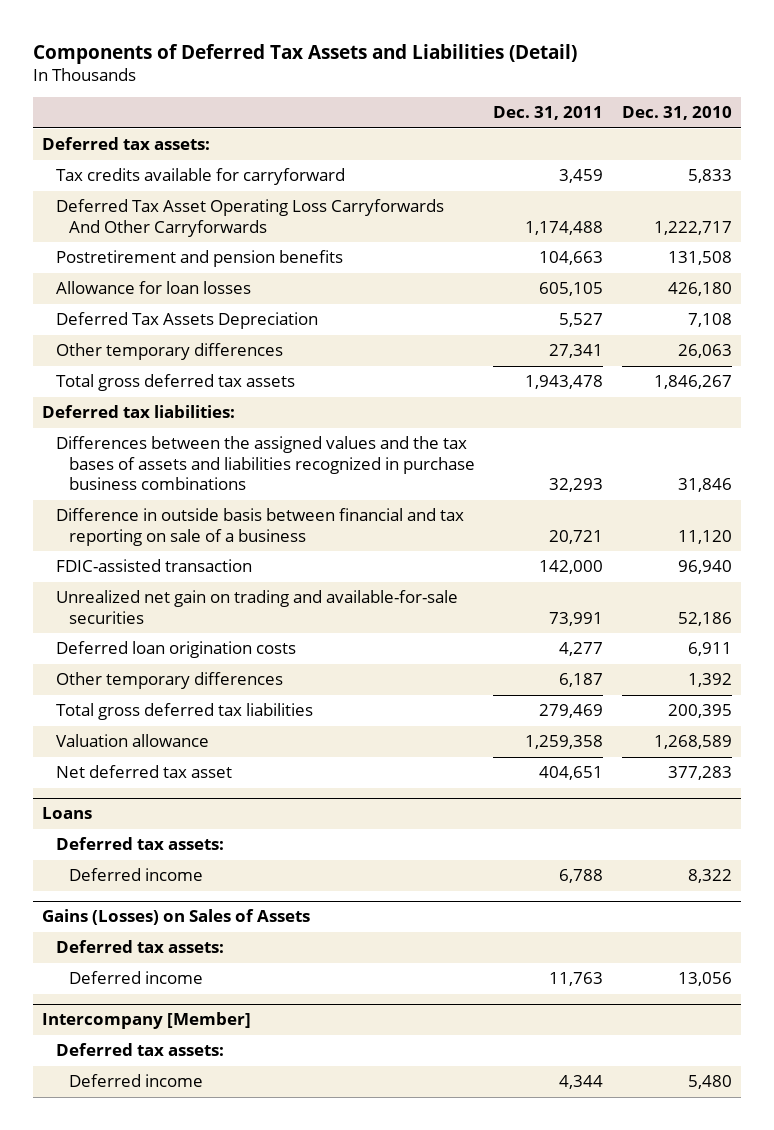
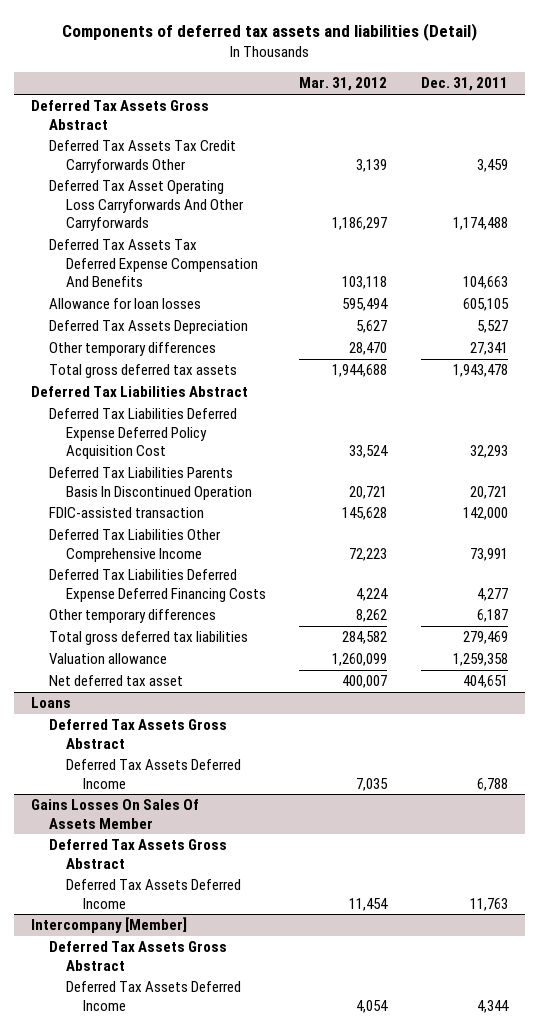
- Components of Deferred Tax Assets and Liabilities (Detail)
+ Components of deferred tax assets and liabilities (Detail)
- | Dec. 31, 2011 | Dec. 31, 2010
+ | Mar. 31, 2012 | Dec. 31, 2011
- Deferred tax assets:
- Tax credits available for carryforward | 3,459 | 5,833
+ Deferred Tax Assets Gross Abstract
+ Deferred Tax Assets Tax Credit Carryforwards Other | 3,139 | 3,459
- Postretirement and pension benefits | 104,663 | 131,508
+ Deferred Tax Assets Tax Deferred Expense Compensation And Benefits | 103,118 | 104,663
- Deferred tax liabilities:
- Differences between the assigned values and the tax bases of assets and liabilities recognized in purchase business combinations | 32,293 | 31,846
- Difference in outside basis between financial and tax reporting on sale of a business | 20,721 | 11,120
+ Deferred Tax Liabilities Abstract
+ Deferred Tax Liabilities Deferred Expense Deferred Policy Acquisition Cost | 33,524 | 32,293
+ Deferred Tax Liabilities Parents Basis In Discontinued Operation | 20,721 | 20,721
- Unrealized net gain on trading and available-for-sale securities | 73,991 | 52,186
- Deferred loan origination costs | 4,277 | 6,911
+ Deferred Tax Liabilities Other Comprehensive Income | 72,223 | 73,991
+ Deferred Tax Liabilities Deferred Expense Deferred Financing Costs | 4,224 | 4,277
@ Loans
- Deferred tax assets:
- Deferred income | 6,788 | 8,322
- Gains (Losses) on Sales of Assets
- Deferred tax assets:
- Deferred income | 11,763 | 13,056
@ Loans
+ Deferred Tax Assets Gross Abstract
+ Deferred Tax Assets Deferred Income | 7,035 | 6,788
+ Gains Losses On Sales Of Assets Member
+ Deferred Tax Assets Gross Abstract
+ Deferred Tax Assets Deferred Income | 11,454 | 11,763
@ Intercompany [Member]
- Deferred tax assets:
- Deferred income | 4,344 | 5,480
+ Deferred Tax Assets Gross Abstract
+ Deferred Tax Assets Deferred Income | 4,054 | 4,344

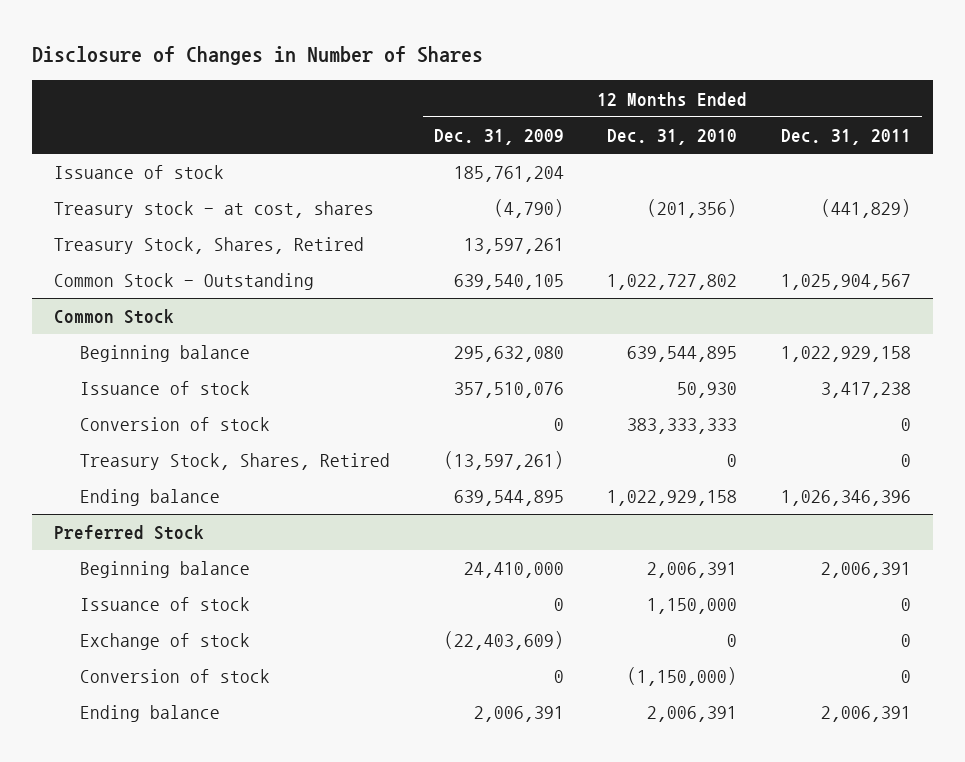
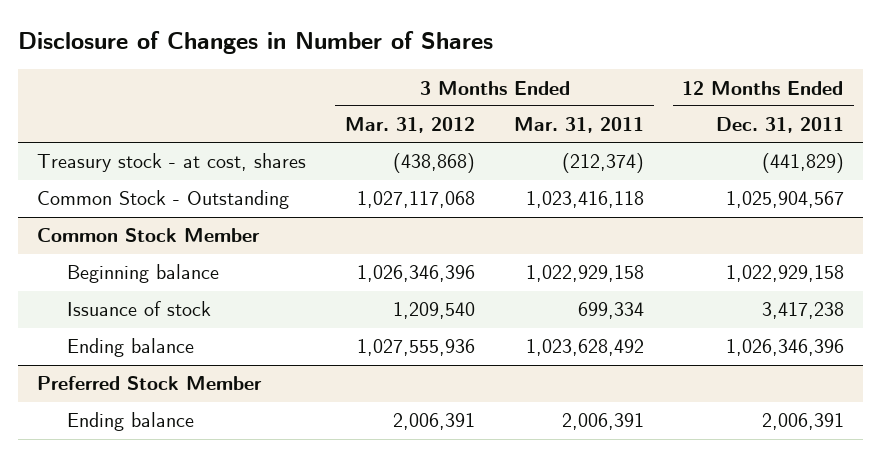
- | 12 Months Ended Dec. 31, 2009 | 12 Months Ended Dec. 31, 2010 | 12 Months Ended Dec. 31, 2011
+ | 3 Months Ended Mar. 31, 2012 | 3 Months Ended Mar. 31, 2011 | 12 Months Ended Dec. 31, 2011
- Issuance of stock | 185,761,204 | |
- Treasury Stock, Shares, Retired | 13,597,261 | |
- Common Stock
+ Common Stock Member
- Conversion of stock | 0 | 383,333,333 | 0
- Treasury Stock, Shares, Retired | (13,597,261) | 0 | 0
- Preferred Stock
- Beginning balance | 24,410,000 | 2,006,391 | 2,006,391
- Issuance of stock | 0 | 1,150,000 | 0
- Exchange of stock | (22,403,609) | 0 | 0
- Conversion of stock | 0 | (1,150,000) | 0
+ Preferred Stock Member

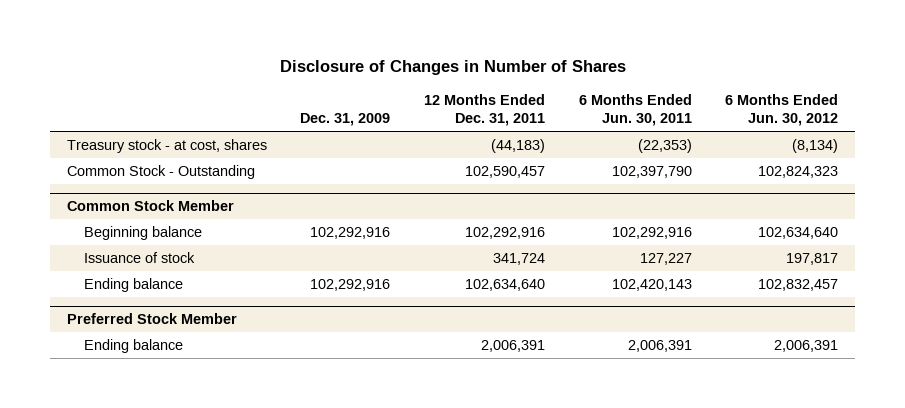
- | 3 Months Ended Mar. 31, 2012 | 3 Months Ended Mar. 31, 2011 | 12 Months Ended Dec. 31, 2011
+ | Dec. 31, 2009 | 12 Months Ended Dec. 31, 2011 | 6 Months Ended Jun. 30, 2011 | 6 Months Ended Jun. 30, 2012
- Treasury stock - at cost, shares | (438,868) | (212,374) | (441,829)
- Common Stock - Outstanding | 1,027,117,068 | 1,023,416,118 | 1,025,904,567
+ Treasury stock - at cost, shares | | (44,183) | (22,353) | (8,134)
+ Common Stock - Outstanding | | 102,590,457 | 102,397,790 | 102,824,323
@ Common Stock Member
- Beginning balance | 1,026,346,396 | 1,022,929,158 | 1,022,929,158
- Issuance of stock | 1,209,540 | 699,334 | 3,417,238
- Ending balance | 1,027,555,936 | 1,023,628,492 | 1,026,346,396
+ Beginning balance | 102,292,916 | 102,292,916 | 102,292,916 | 102,634,640
+ Issuance of stock | | 341,724 | 127,227 | 197,817
+ Ending balance | 102,292,916 | 102,634,640 | 102,420,143 | 102,832,457

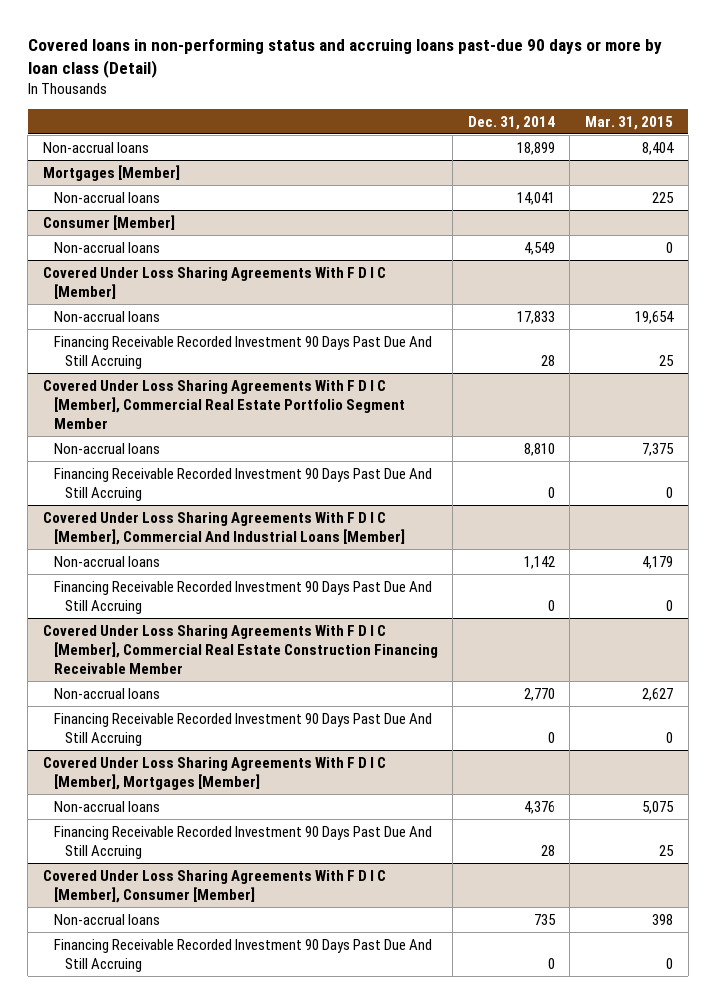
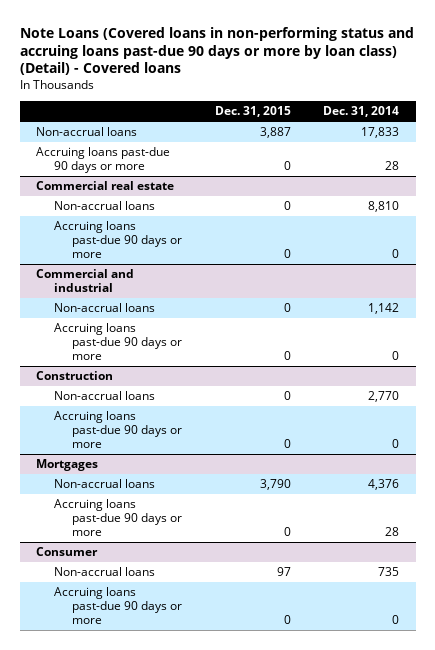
- Covered loans in non-performing status and accruing loans past-due 90 days or more by loan class (Detail)
+ Note Loans (Covered loans in non-performing status and accruing loans past-due 90 days or more by loan class) (Detail) - Covered loans
- | Dec. 31, 2014 | Mar. 31, 2015
+ | Dec. 31, 2015 | Dec. 31, 2014
- Non-accrual loans | 18,899 | 8,404
- Mortgages [Member]
- Non-accrual loans | 14,041 | 225
- Consumer [Member]
- Non-accrual loans | 4,549 | 0
- Covered Under Loss Sharing Agreements With F D I C [Member]
- Financing Receivable Recorded Investment 90 Days Past Due And Still Accruing | 28 | 25
- Covered Under Loss Sharing Agreements With F D I C [Member], Commercial Real Estate Portfolio Segment Member
+ Accruing loans past-due 90 days or more | 0 | 28
+ Commercial real estate
- Financing Receivable Recorded Investment 90 Days Past Due And Still Accruing | 0 | 0
- Covered Under Loss Sharing Agreements With F D I C [Member], Commercial And Industrial Loans [Member]
+ Accruing loans past-due 90 days or more | 0 | 0
+ Commercial and industrial
- Financing Receivable Recorded Investment 90 Days Past Due And Still Accruing | 0 | 0
- Covered Under Loss Sharing Agreements With F D I C [Member], Commercial Real Estate Construction Financing Receivable Member
+ Accruing loans past-due 90 days or more | 0 | 0
+ Construction
- Financing Receivable Recorded Investment 90 Days Past Due And Still Accruing | 0 | 0
- Covered Under Loss Sharing Agreements With F D I C [Member], Mortgages [Member]
+ Accruing loans past-due 90 days or more | 0 | 0
+ Mortgages
- Financing Receivable Recorded Investment 90 Days Past Due And Still Accruing | 28 | 25
- Covered Under Loss Sharing Agreements With F D I C [Member], Consumer [Member]
+ Accruing loans past-due 90 days or more | 0 | 28
+ Consumer
- Financing Receivable Recorded Investment 90 Days Past Due And Still Accruing | 0 | 0
+ Accruing loans past-due 90 days or more | 0 | 0

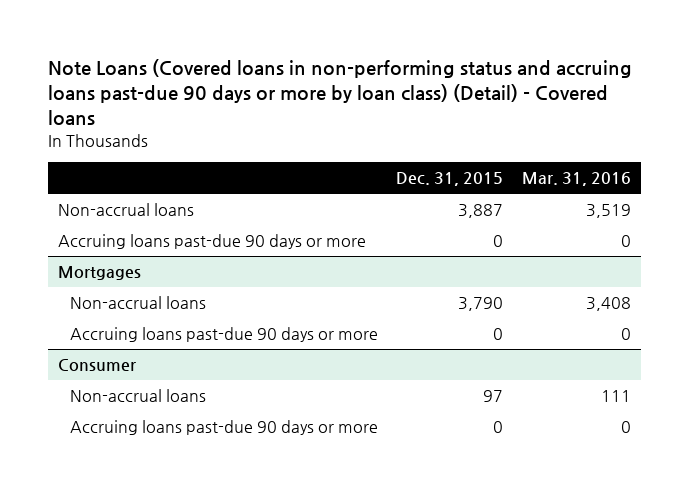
- | Dec. 31, 2015 | Dec. 31, 2014
+ | Dec. 31, 2015 | Mar. 31, 2016
- Commercial real estate
- Non-accrual loans | 0 | 8,810
- Accruing loans past-due 90 days or more | 0 | 0
- Commercial and industrial
- Non-accrual loans | 0 | 1,142
- Accruing loans past-due 90 days or more | 0 | 0
- Construction
- Non-accrual loans | 0 | 2,770
- Accruing loans past-due 90 days or more | 0 | 0

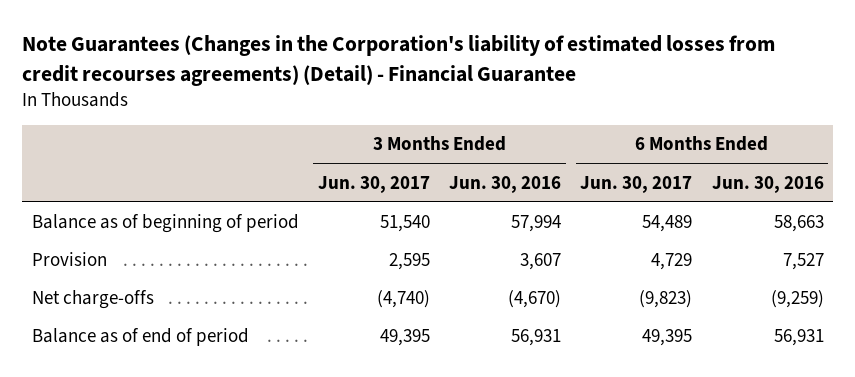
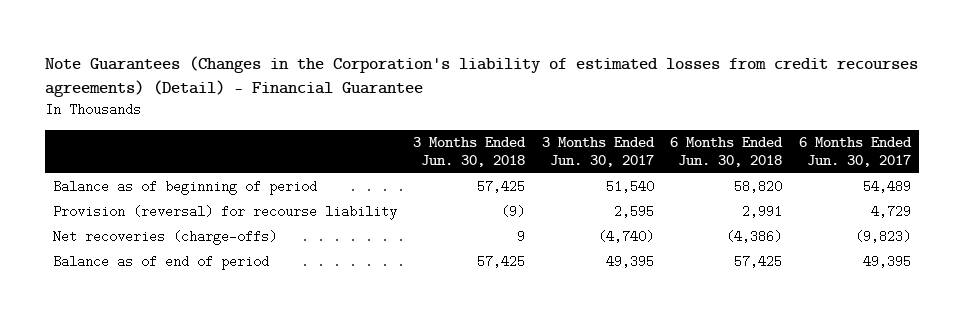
- | 3 Months Ended Jun. 30, 2017 | 3 Months Ended Jun. 30, 2016 | 6 Months Ended Jun. 30, 2017 | 6 Months Ended Jun. 30, 2016
+ | 3 Months Ended Jun. 30, 2018 | 3 Months Ended Jun. 30, 2017 | 6 Months Ended Jun. 30, 2018 | 6 Months Ended Jun. 30, 2017
- Provision | 2,595 | 3,607 | 4,729 | 7,527
- Net charge-offs | (4,740) | (4,670) | (9,823) | (9,259)
+ Provision (reversal) for recourse liability | (9) | 2,595 | 2,991 | 4,729
+ Net recoveries (charge-offs) | 9 | (4,740) | (4,386) | (9,823)

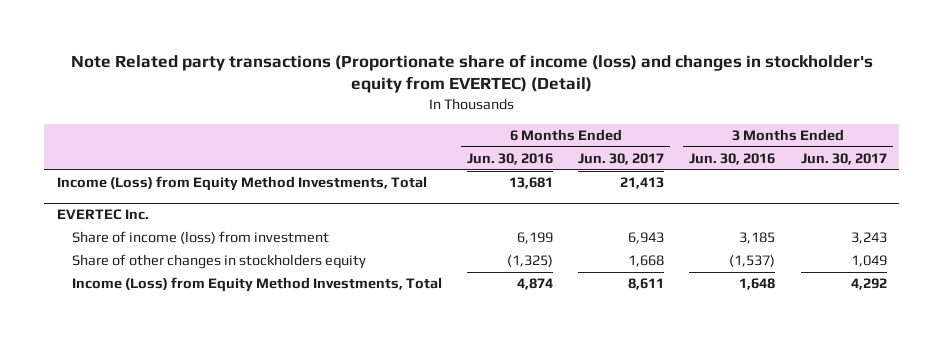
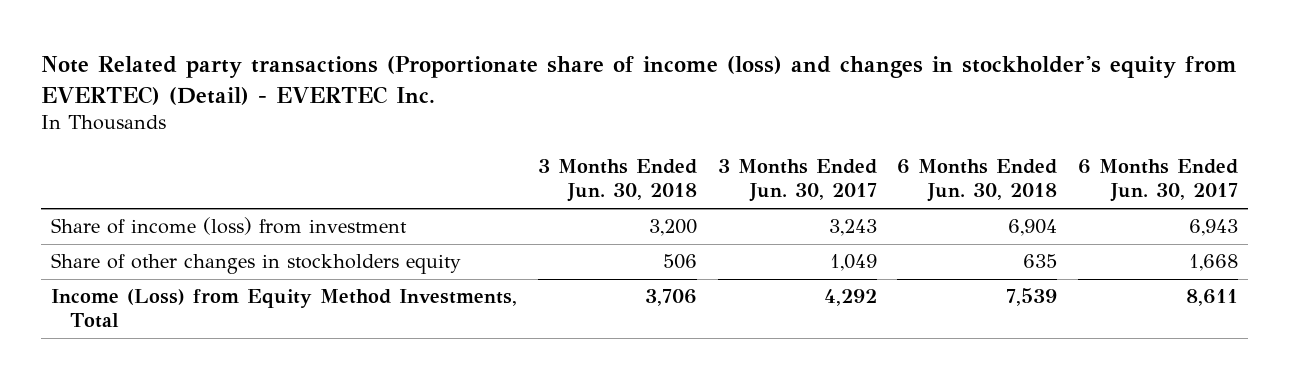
- Note Related party transactions (Proportionate share of income (loss) and changes in stockholder's equity from EVERTEC) (Detail)
+ Note Related party transactions (Proportionate share of income (loss) and changes in stockholder's equity from EVERTEC) (Detail) - EVERTEC Inc.
- | 6 Months Ended Jun. 30, 2016 | 6 Months Ended Jun. 30, 2017 | 3 Months Ended Jun. 30, 2016 | 3 Months Ended Jun. 30, 2017
+ | 3 Months Ended Jun. 30, 2018 | 3 Months Ended Jun. 30, 2017 | 6 Months Ended Jun. 30, 2018 | 6 Months Ended Jun. 30, 2017
- Income (Loss) from Equity Method Investments, Total | 13,681 | 21,413 | |
- EVERTEC Inc.

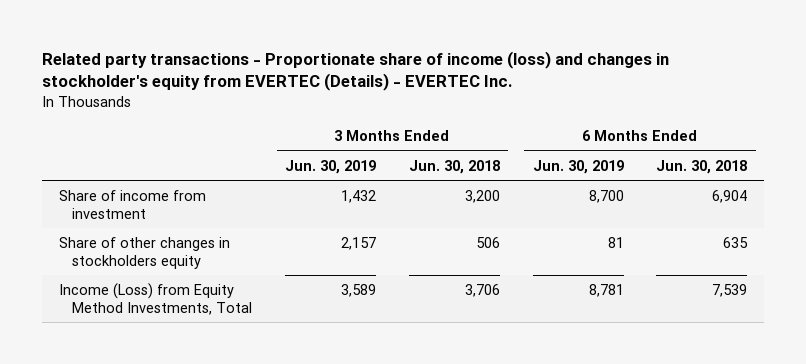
- Note Related party transactions (Proportionate share of income (loss) and changes in stockholder's equity from EVERTEC) (Detail) - EVERTEC Inc.
+ Related party transactions - Proportionate share of income (loss) and changes in stockholder's equity from EVERTEC (Details) - EVERTEC Inc.
- | 3 Months Ended Jun. 30, 2018 | 3 Months Ended Jun. 30, 2017 | 6 Months Ended Jun. 30, 2018 | 6 Months Ended Jun. 30, 2017
+ | 3 Months Ended Jun. 30, 2019 | 3 Months Ended Jun. 30, 2018 | 6 Months Ended Jun. 30, 2019 | 6 Months Ended Jun. 30, 2018
- Share of income (loss) from investment | 3,200 | 3,243 | 6,904 | 6,943
+ Share of income from investment | 1,432 | 3,200 | 8,700 | 6,904

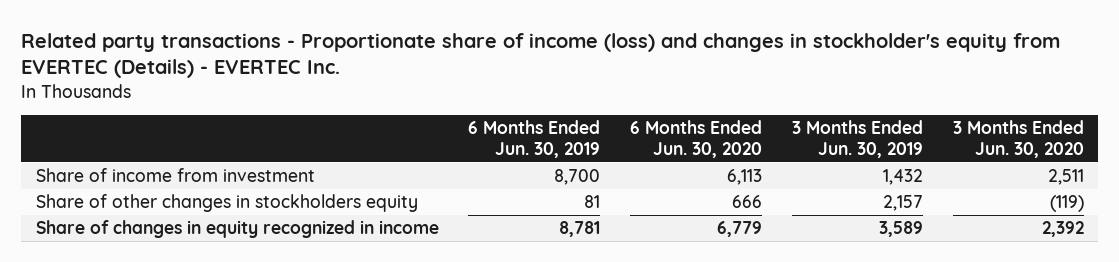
- | 3 Months Ended Jun. 30, 2019 | 3 Months Ended Jun. 30, 2018 | 6 Months Ended Jun. 30, 2019 | 6 Months Ended Jun. 30, 2018
+ | 6 Months Ended Jun. 30, 2019 | 6 Months Ended Jun. 30, 2020 | 3 Months Ended Jun. 30, 2019 | 3 Months Ended Jun. 30, 2020
- Income (Loss) from Equity Method Investments, Total | 3,589 | 3,706 | 8,781 | 7,539
+ Share of changes in equity recognized in income | 8,781 | 6,779 | 3,589 | 2,392

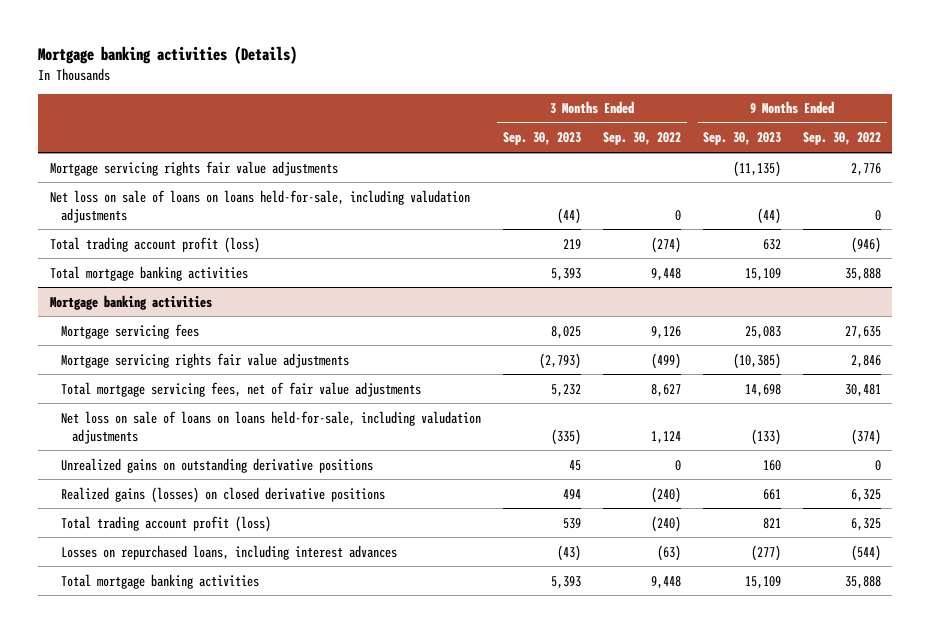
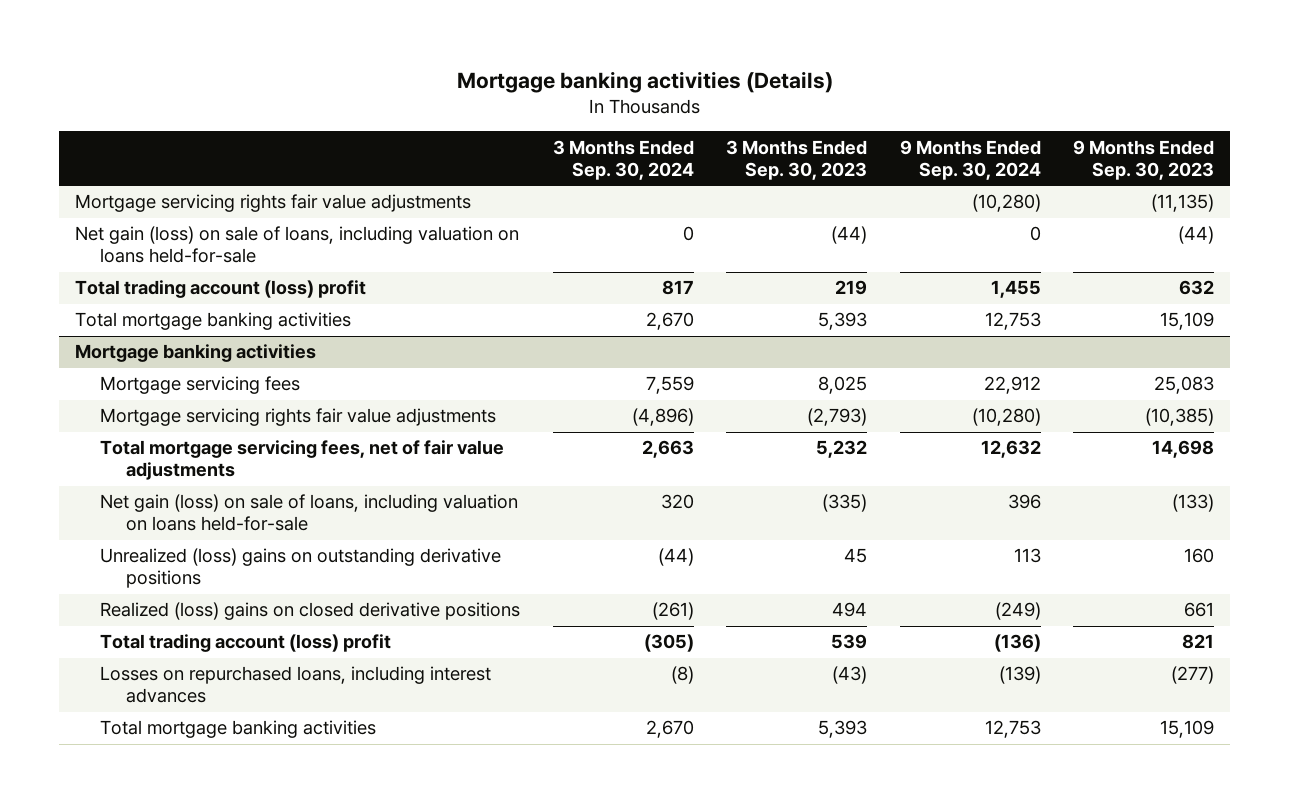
- | 3 Months Ended Sep. 30, 2023 | 3 Months Ended Sep. 30, 2022 | 9 Months Ended Sep. 30, 2023 | 9 Months Ended Sep. 30, 2022
+ | 3 Months Ended Sep. 30, 2024 | 3 Months Ended Sep. 30, 2023 | 9 Months Ended Sep. 30, 2024 | 9 Months Ended Sep. 30, 2023
- Net loss on sale of loans on loans held-for-sale, including valudation adjustments | (44) | 0 | (44) | 0
- Total trading account profit (loss) | 219 | (274) | 632 | (946)
+ Net gain (loss) on sale of loans, including valuation on loans held-for-sale | 0 | (44) | 0 | (44)
+ Total trading account (loss) profit | 817 | 219 | 1,455 | 632
@ Mortgage banking activities
- Net loss on sale of loans on loans held-for-sale, including valudation adjustments | (335) | 1,124 | (133) | (374)
- Unrealized gains on outstanding derivative positions | 45 | 0 | 160 | 0
- Realized gains (losses) on closed derivative positions | 494 | (240) | 661 | 6,325
- Total trading account profit (loss) | 539 | (240) | 821 | 6,325
+ Net gain (loss) on sale of loans, including valuation on loans held-for-sale | 320 | (335) | 396 | (133)
+ Unrealized (loss) gains on outstanding derivative positions | (44) | 45 | 113 | 160
+ Realized (loss) gains on closed derivative positions | (261) | 494 | (249) | 661
+ Total trading account (loss) profit | (305) | 539 | (136) | 821

